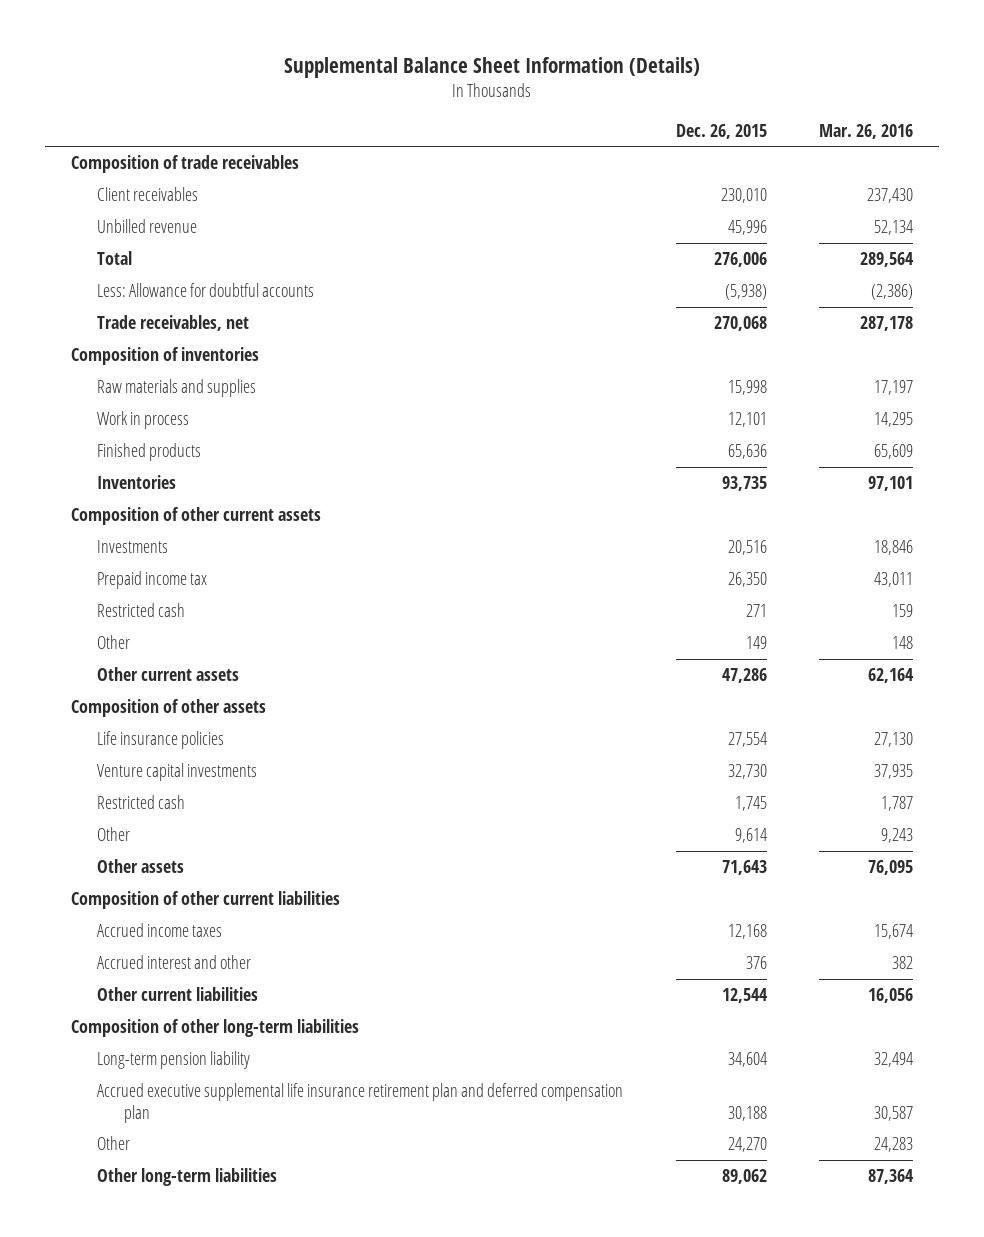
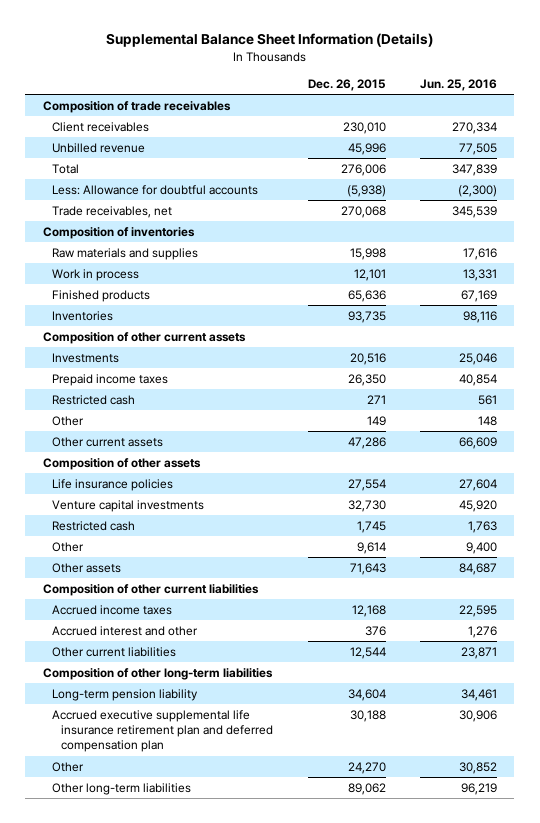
- | Dec. 26, 2015 | Mar. 26, 2016
+ | Dec. 26, 2015 | Jun. 25, 2016
- Prepaid income tax | 26,350 | 43,011
+ Prepaid income taxes | 26,350 | 40,854

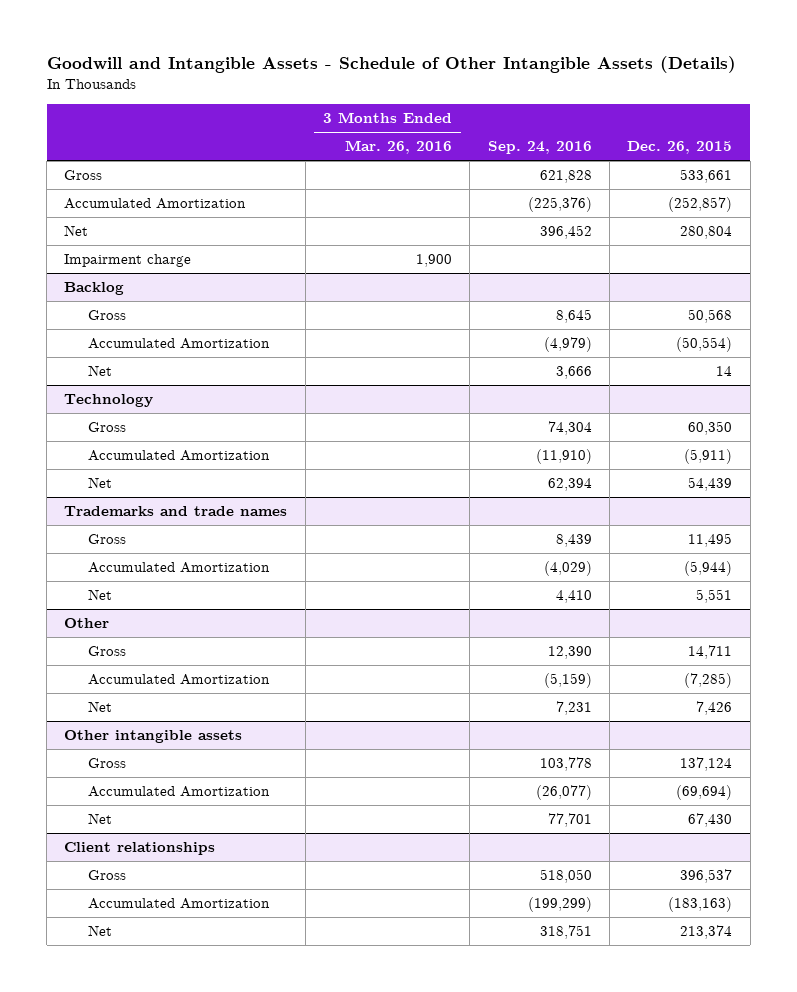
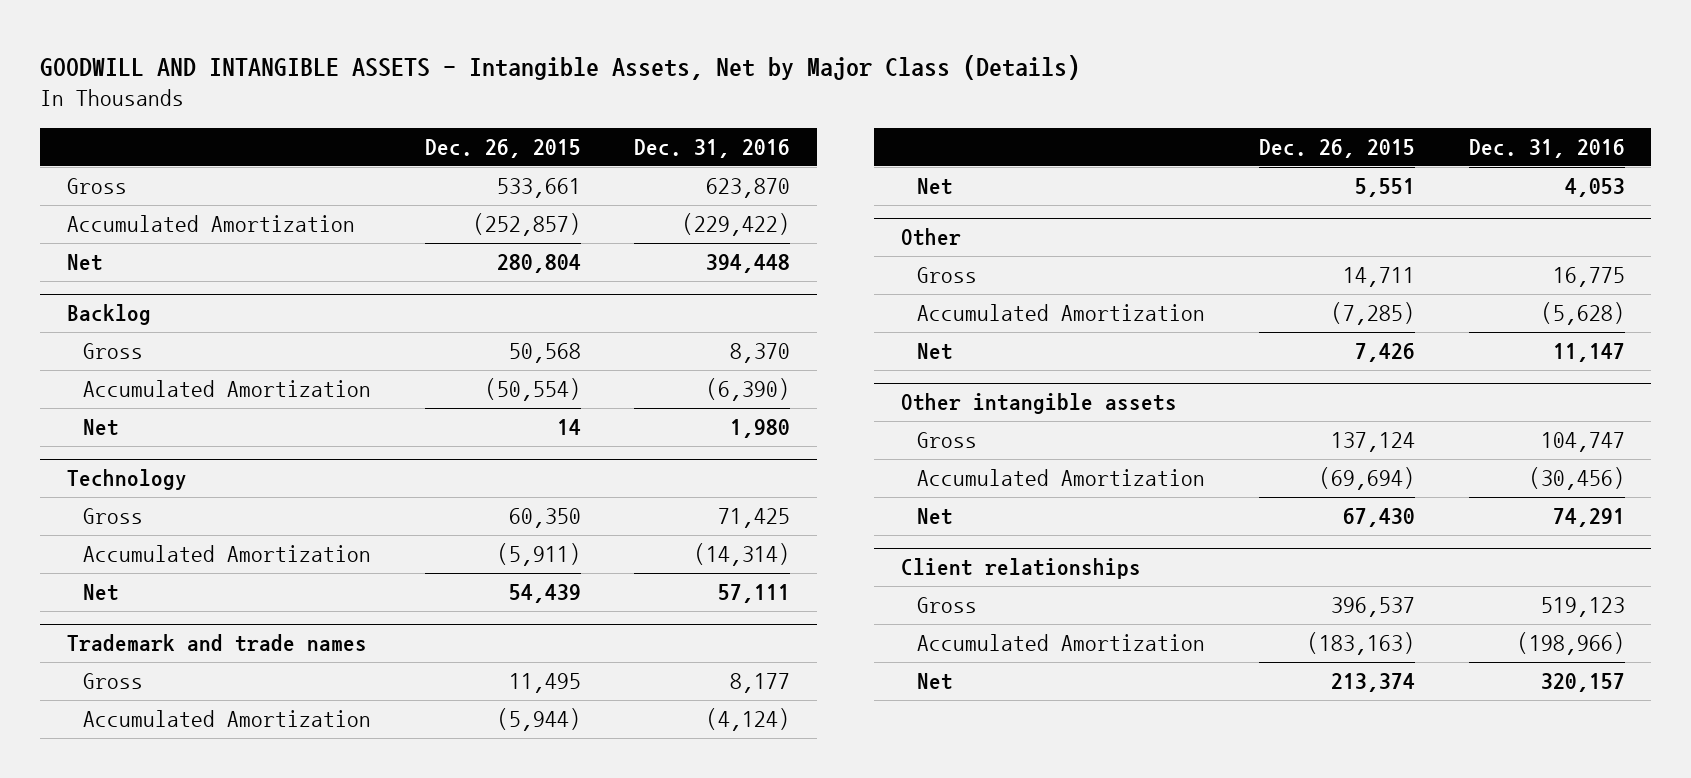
- Goodwill and Intangible Assets - Schedule of Other Intangible Assets (Details)
+ GOODWILL AND INTANGIBLE ASSETS - Intangible Assets, Net by Major Class (Details)
- | 3 Months Ended Mar. 26, 2016 | Sep. 24, 2016 | Dec. 26, 2015
+ | Dec. 26, 2015 | Dec. 31, 2016
- Impairment charge | 1,900 | |
- Trademarks and trade names
+ Trademark and trade names

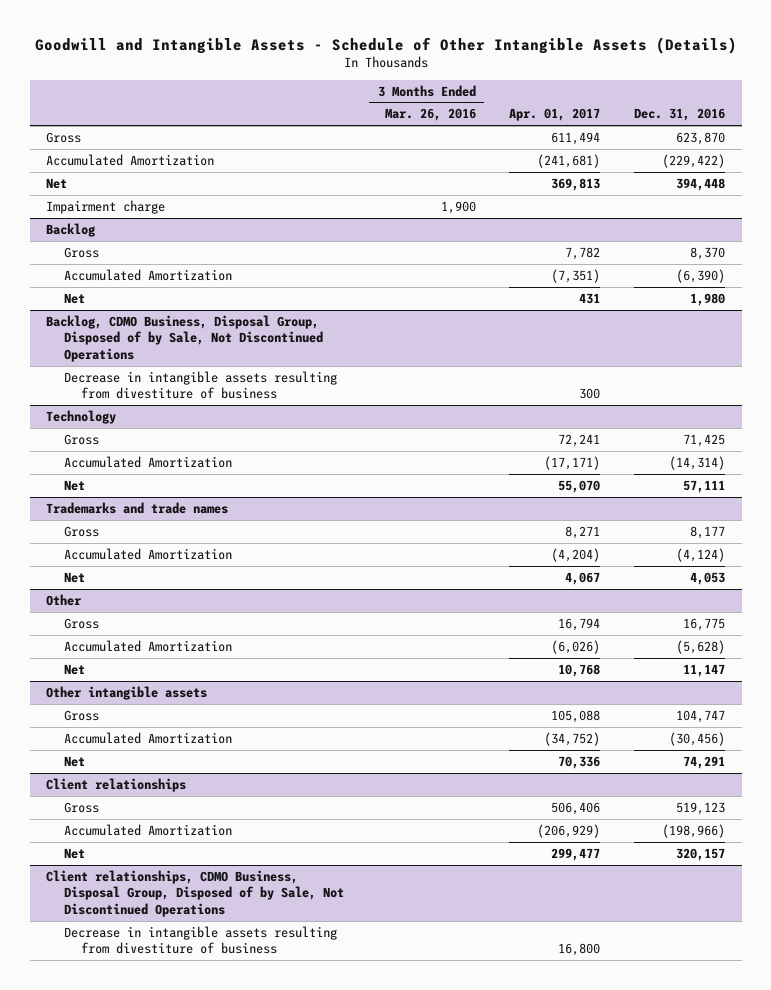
- GOODWILL AND INTANGIBLE ASSETS - Intangible Assets, Net by Major Class (Details)
+ Goodwill and Intangible Assets - Schedule of Other Intangible Assets (Details)
- | Dec. 26, 2015 | Dec. 31, 2016
+ | 3 Months Ended Mar. 26, 2016 | Apr. 01, 2017 | Dec. 31, 2016
+ Impairment charge | 1,900 | |
+ Backlog, CDMO Business, Disposal Group, Disposed of by Sale, Not Discontinued Operations
+ Decrease in intangible assets resulting from divestiture of business | | 300 |
- Trademark and trade names
+ Trademarks and trade names
+ Client relationships, CDMO Business, Disposal Group, Disposed of by Sale, Not Discontinued Operations
+ Decrease in intangible assets resulting from divestiture of business | | 16,800 |

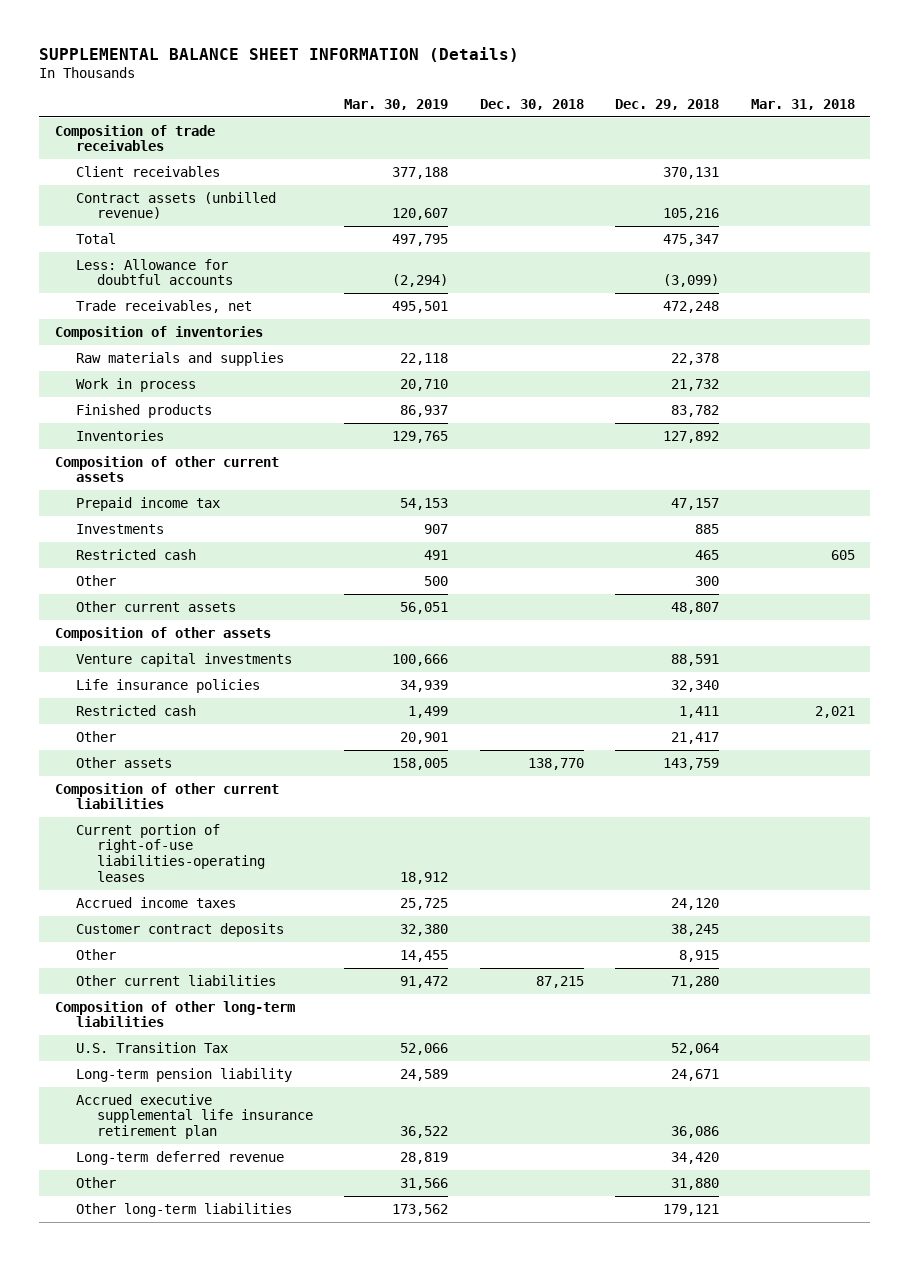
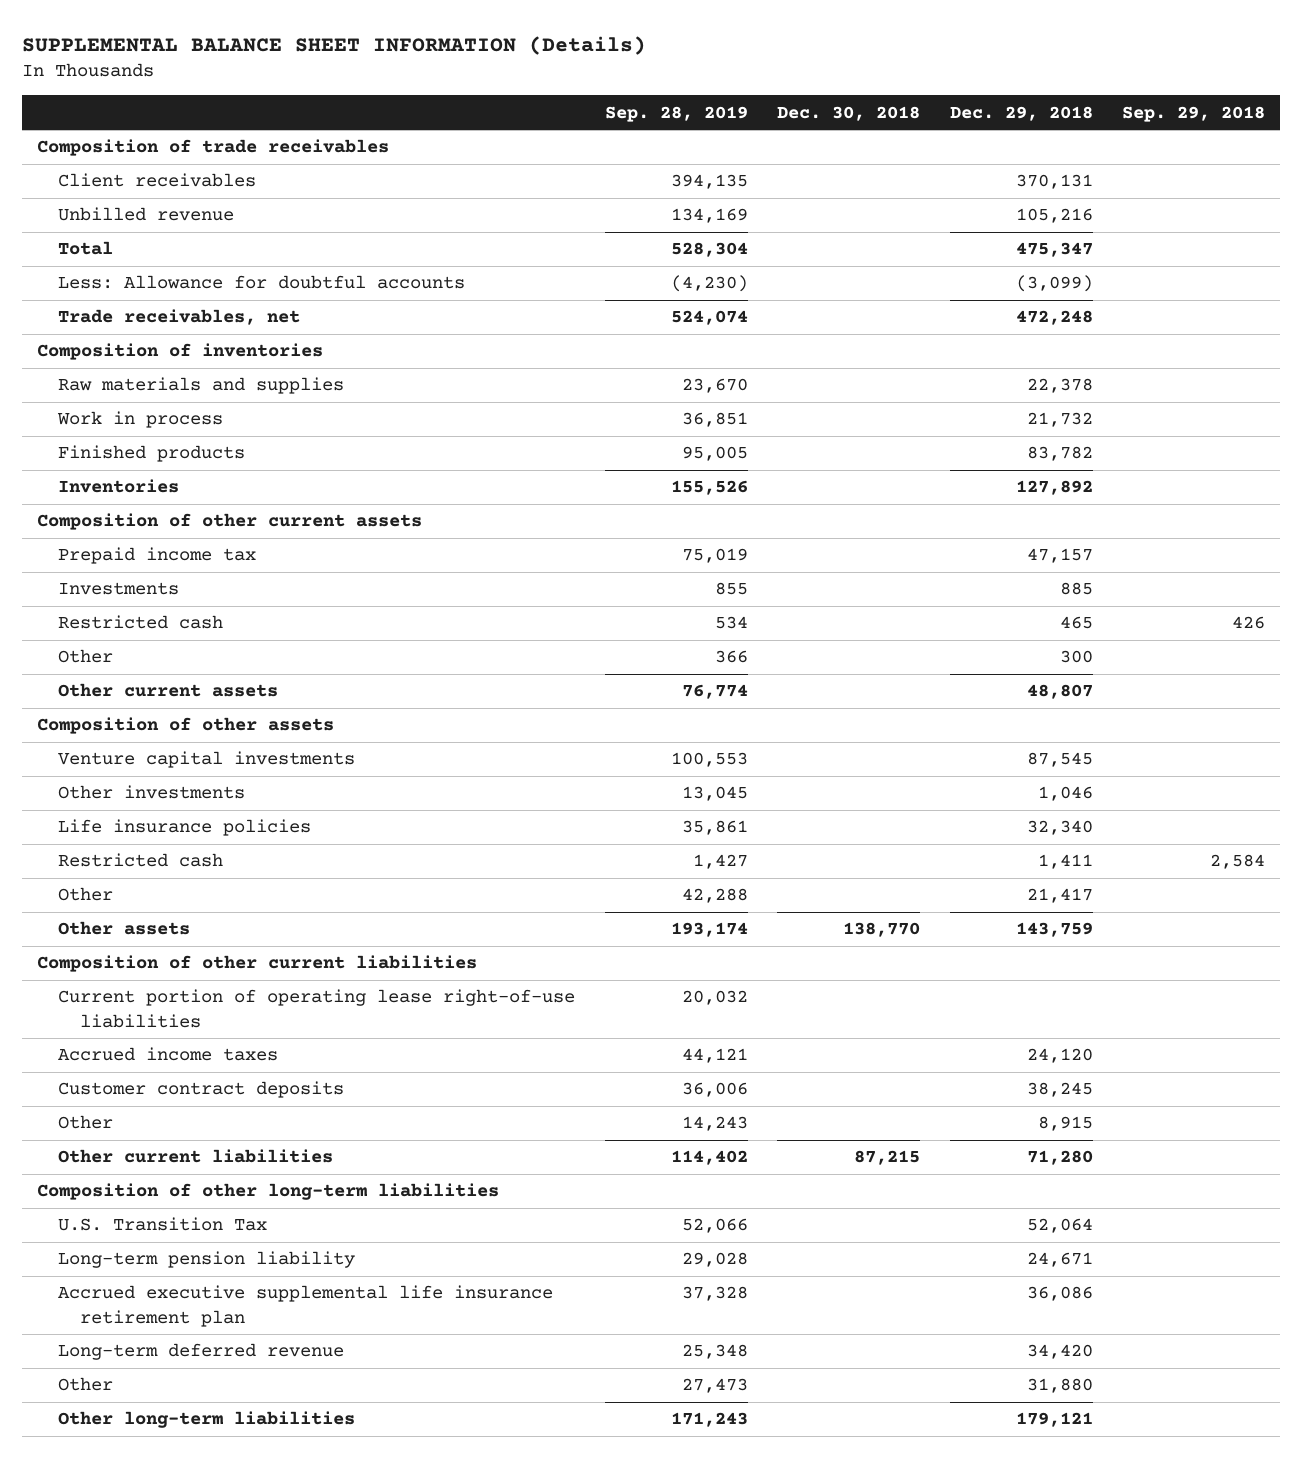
- | Mar. 30, 2019 | Dec. 30, 2018 | Dec. 29, 2018 | Mar. 31, 2018
+ | Sep. 28, 2019 | Dec. 30, 2018 | Dec. 29, 2018 | Sep. 29, 2018
- Contract assets (unbilled revenue) | 120,607 | | 105,216 |
+ Unbilled revenue | 134,169 | | 105,216 |
- Venture capital investments | 100,666 | | 88,591 |
+ Venture capital investments | 100,553 | | 87,545 |
+ Other investments | 13,045 | | 1,046 |
- Current portion of right-of-use liabilities-operating leases | 18,912 | | |
+ Current portion of operating lease right-of-use liabilities | 20,032 | | |

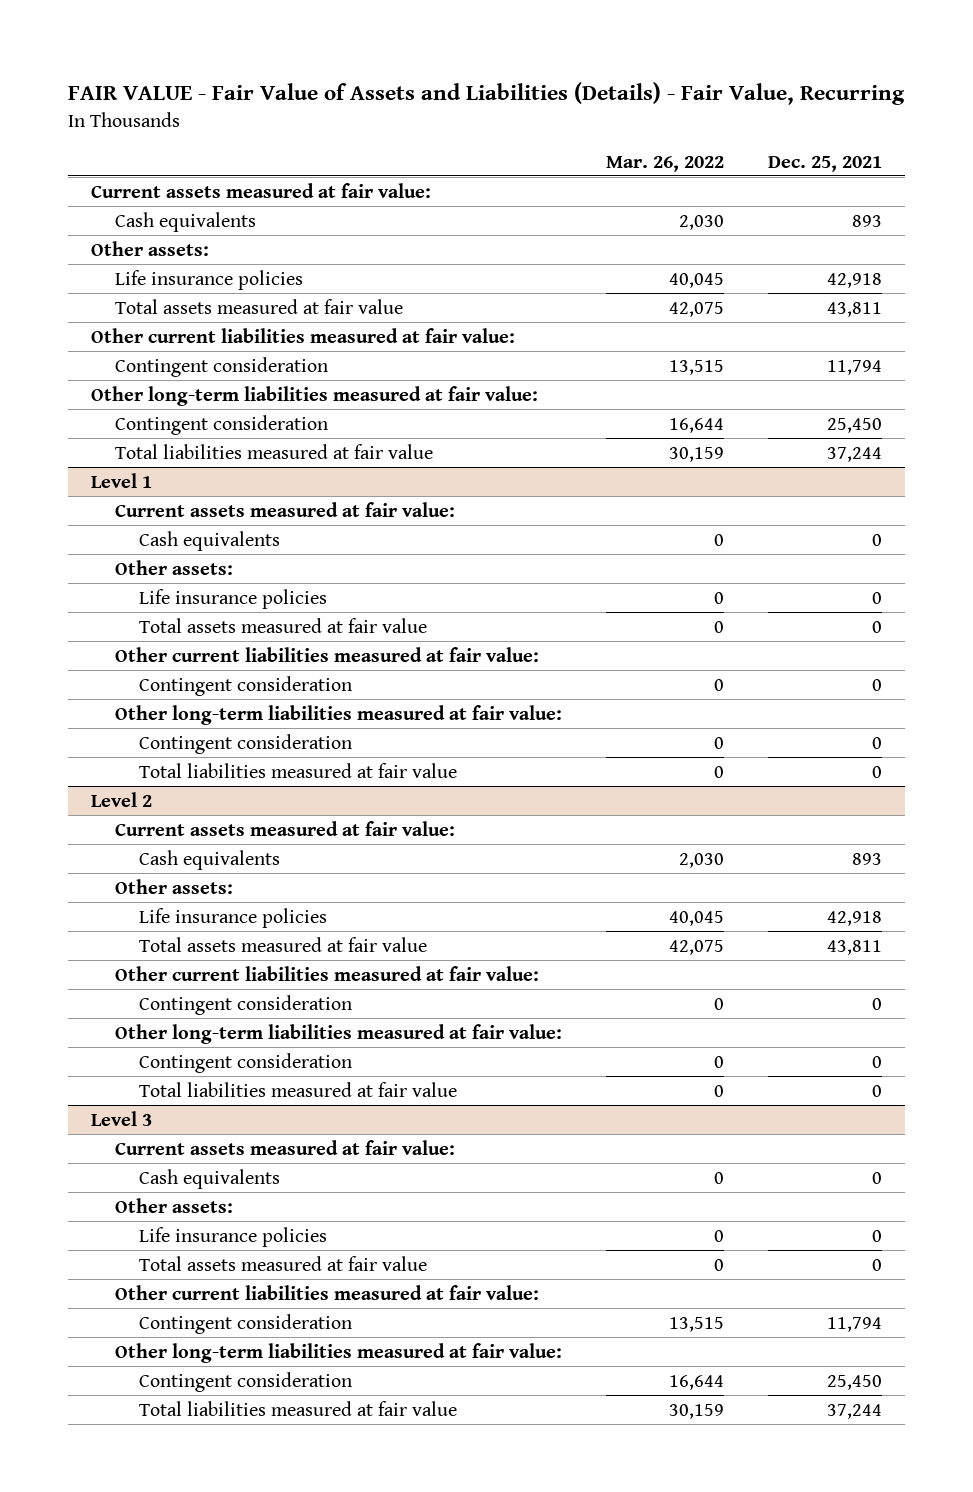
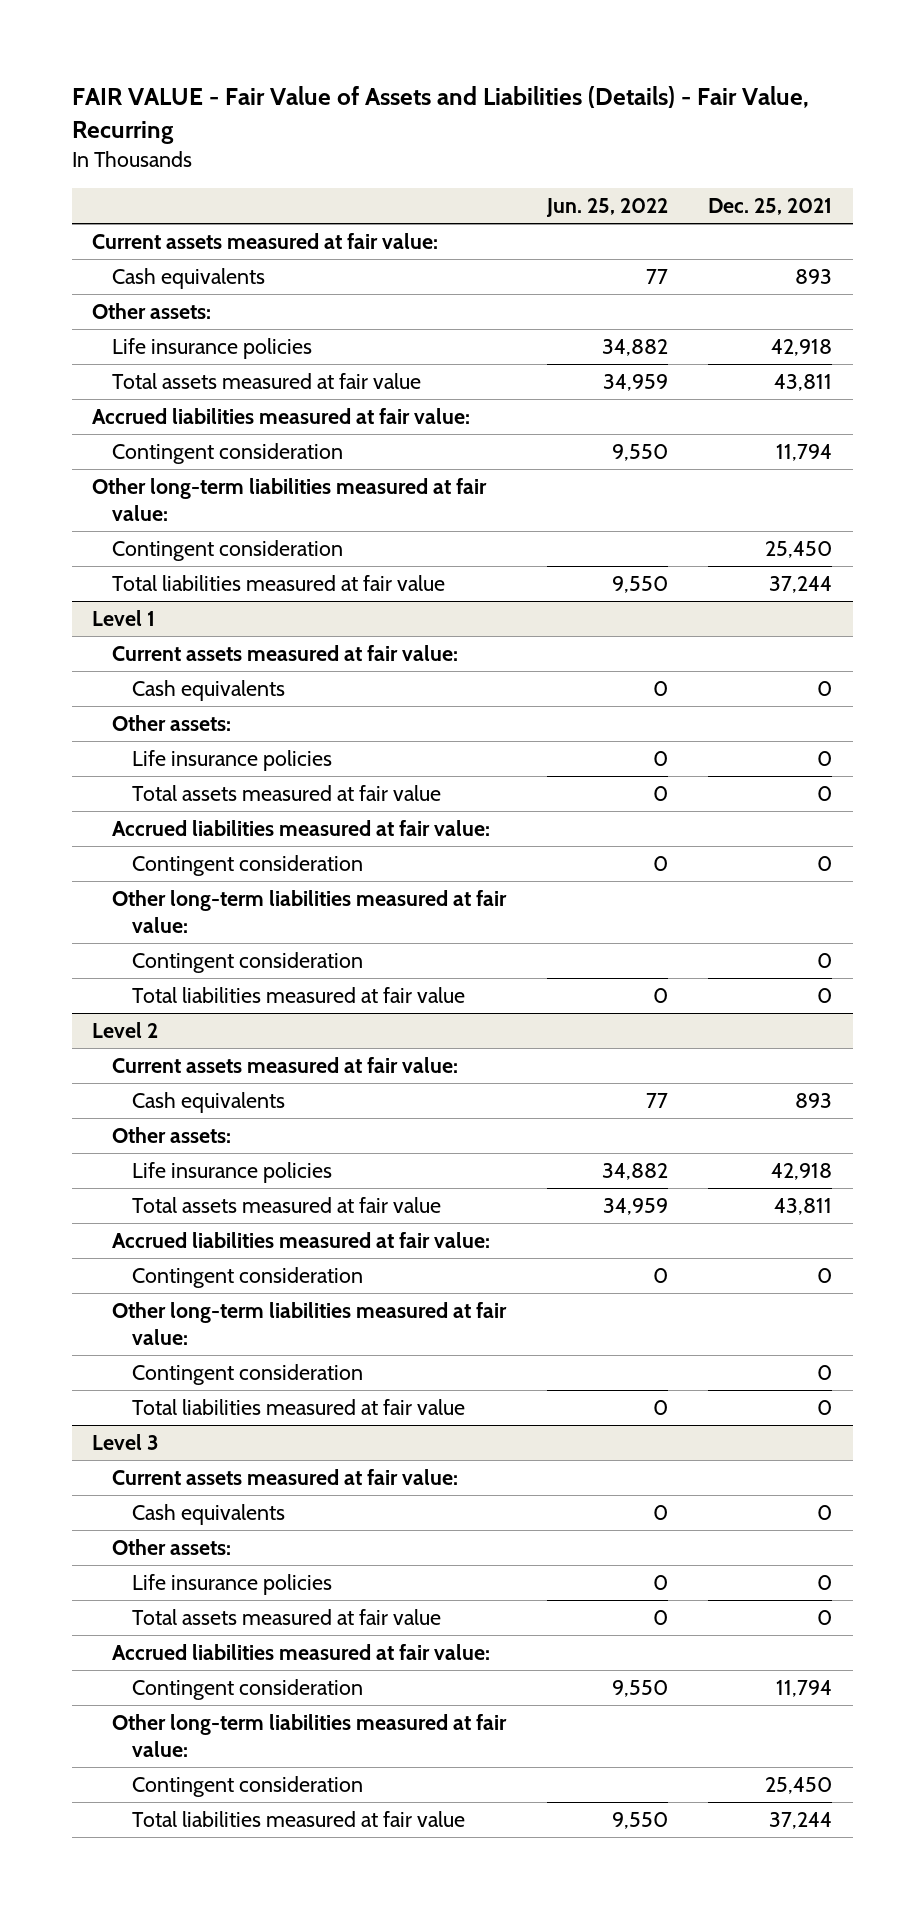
- | Mar. 26, 2022 | Dec. 25, 2021
+ | Jun. 25, 2022 | Dec. 25, 2021
- Other current liabilities measured at fair value:
+ Accrued liabilities measured at fair value:
@ Level 1
- Other current liabilities measured at fair value:
+ Accrued liabilities measured at fair value:
@ Level 2
- Other current liabilities measured at fair value:
+ Accrued liabilities measured at fair value:
@ Level 3
- Other current liabilities measured at fair value:
+ Accrued liabilities measured at fair value:

